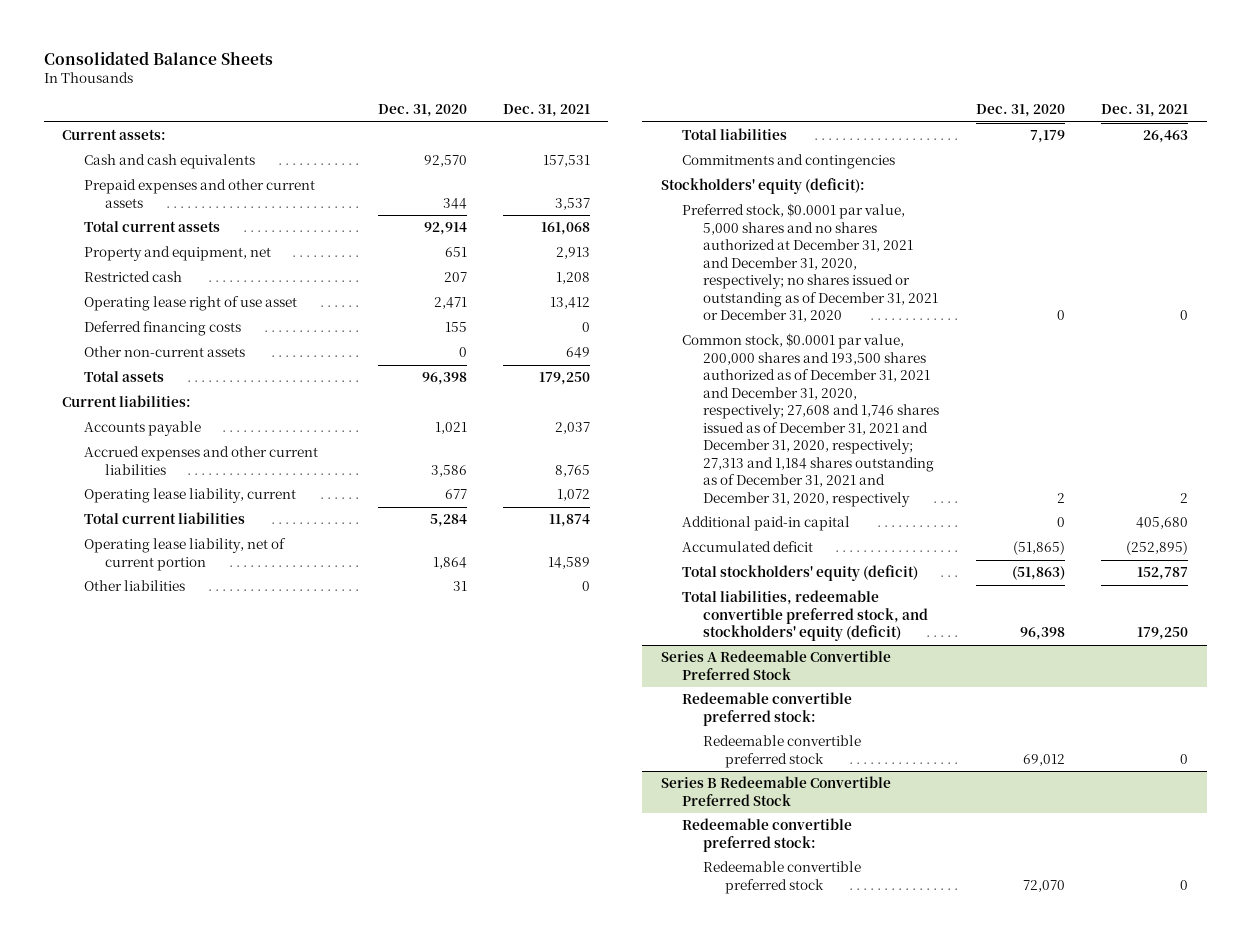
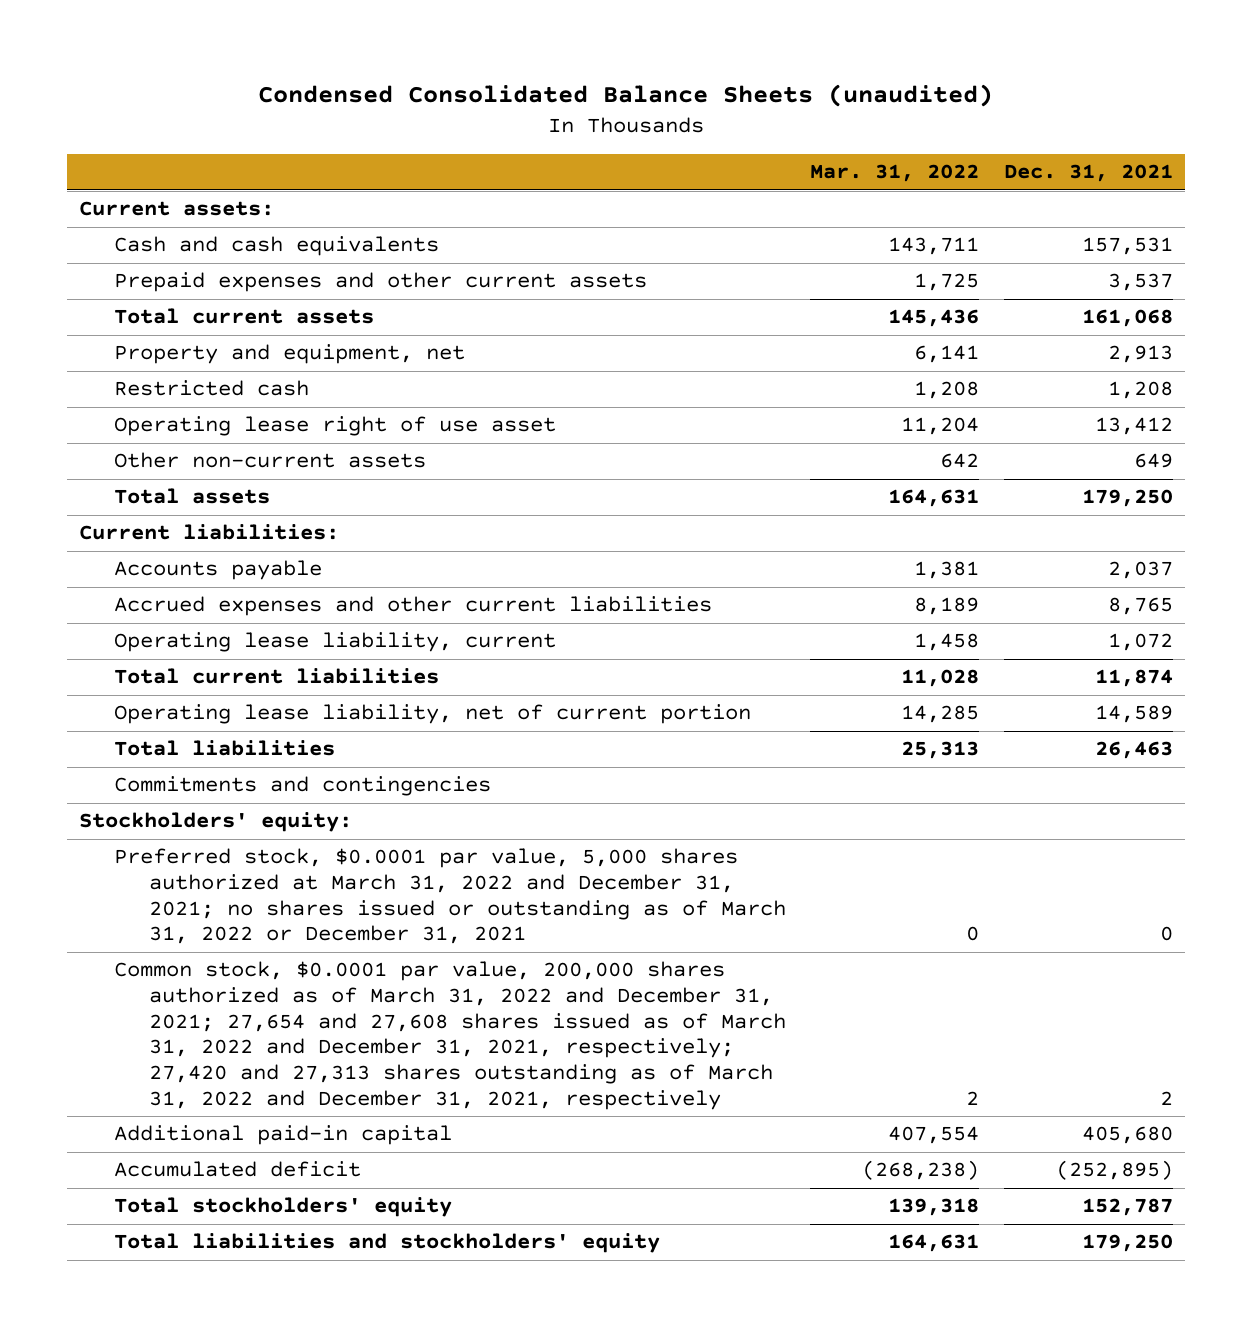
- Consolidated Balance Sheets
+ Condensed Consolidated Balance Sheets (unaudited)
- | Dec. 31, 2020 | Dec. 31, 2021
+ | Mar. 31, 2022 | Dec. 31, 2021
- Deferred financing costs | 155 | 0
- Other liabilities | 31 | 0
- Stockholders' equity (deficit):
- Preferred stock, $0.0001 par value, 5,000 shares and no shares authorized at December 31, 2021 and December 31, 2020, respectively; no shares issued or outstanding as of December 31, 2021 or December 31, 2020 | 0 | 0
- Common stock, $0.0001 par value, 200,000 shares and 193,500 shares authorized as of December 31, 2021 and December 31, 2020, respectively; 27,608 and 1,746 shares issued as of December 31, 2021 and December 31, 2020, respectively; 27,313 and 1,184 shares outstanding as of December 31, 2021 and December 31, 2020, respectively | 2 | 2
+ Stockholders' equity:
+ Preferred stock, $0.0001 par value, 5,000 shares authorized at March 31, 2022 and December 31, 2021; no shares issued or outstanding as of March 31, 2022 or December 31, 2021 | 0 | 0
+ Common stock, $0.0001 par value, 200,000 shares authorized as of March 31, 2022 and December 31, 2021; 27,654 and 27,608 shares issued as of March 31, 2022 and December 31, 2021, respectively; 27,420 and 27,313 shares outstanding as of March 31, 2022 and December 31, 2021, respectively | 2 | 2
- Total stockholders' equity (deficit) | (51,863) | 152,787
- Total liabilities, redeemable convertible preferred stock, and stockholders' equity (deficit) | 96,398 | 179,250
- Series A Redeemable Convertible Preferred Stock
- Redeemable convertible preferred stock:
- Redeemable convertible preferred stock | 69,012 | 0
- Series B Redeemable Convertible Preferred Stock
- Redeemable convertible preferred stock:
- Redeemable convertible preferred stock | 72,070 | 0
+ Total stockholders' equity | 139,318 | 152,787
+ Total liabilities and stockholders' equity | 164,631 | 179,250

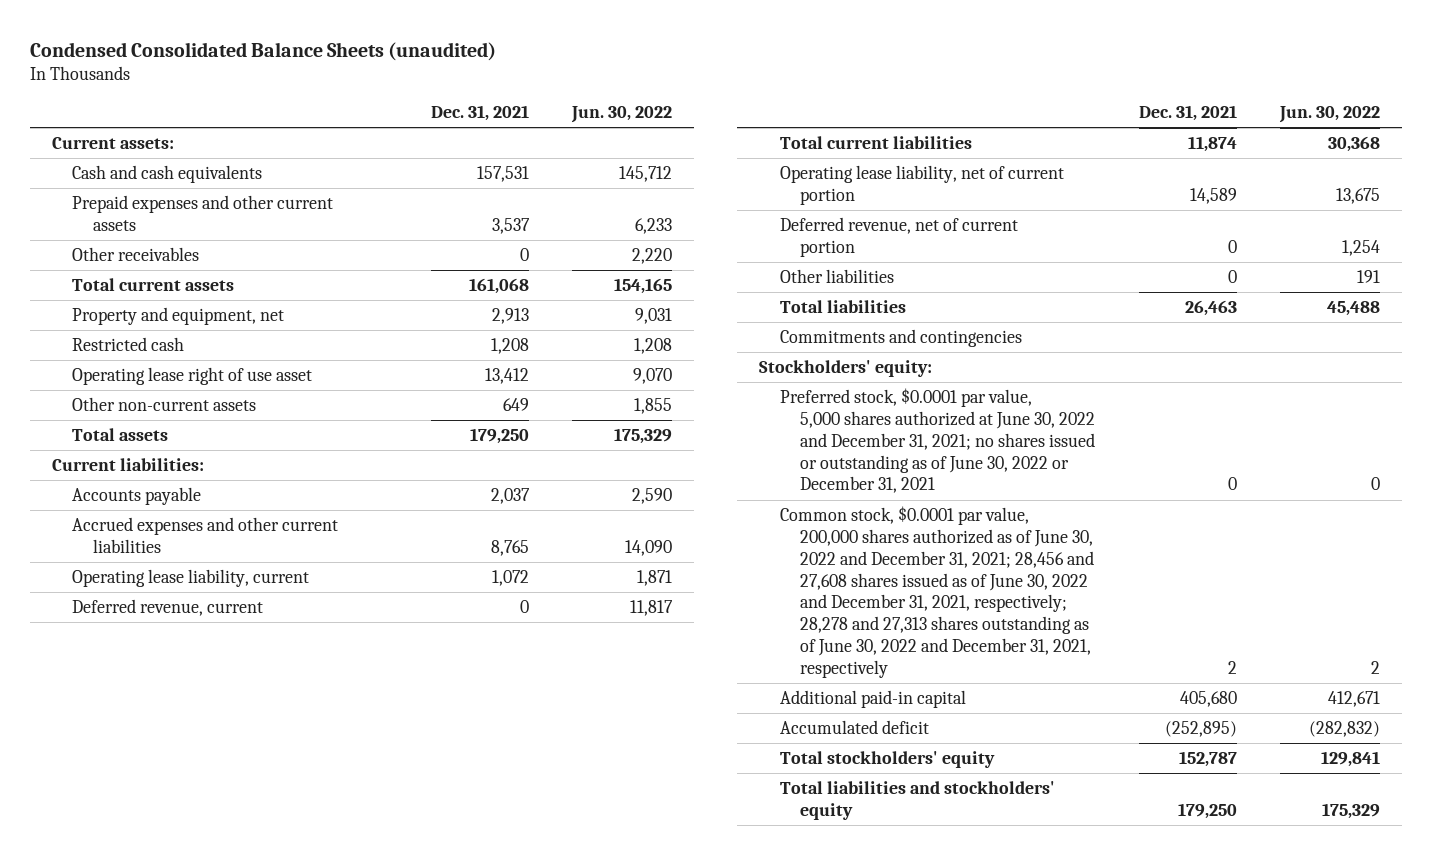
- | Mar. 31, 2022 | Dec. 31, 2021
+ | Dec. 31, 2021 | Jun. 30, 2022
+ Other receivables | 0 | 2,220
+ Deferred revenue, current | 0 | 11,817
+ Deferred revenue, net of current portion | 0 | 1,254
+ Other liabilities | 0 | 191
- Preferred stock, $0.0001 par value, 5,000 shares authorized at March 31, 2022 and December 31, 2021; no shares issued or outstanding as of March 31, 2022 or December 31, 2021 | 0 | 0
- Common stock, $0.0001 par value, 200,000 shares authorized as of March 31, 2022 and December 31, 2021; 27,654 and 27,608 shares issued as of March 31, 2022 and December 31, 2021, respectively; 27,420 and 27,313 shares outstanding as of March 31, 2022 and December 31, 2021, respectively | 2 | 2
+ Preferred stock, $0.0001 par value, 5,000 shares authorized at June 30, 2022 and December 31, 2021; no shares issued or outstanding as of June 30, 2022 or December 31, 2021 | 0 | 0
+ Common stock, $0.0001 par value, 200,000 shares authorized as of June 30, 2022 and December 31, 2021; 28,456 and 27,608 shares issued as of June 30, 2022 and December 31, 2021, respectively; 28,278 and 27,313 shares outstanding as of June 30, 2022 and December 31, 2021, respectively | 2 | 2

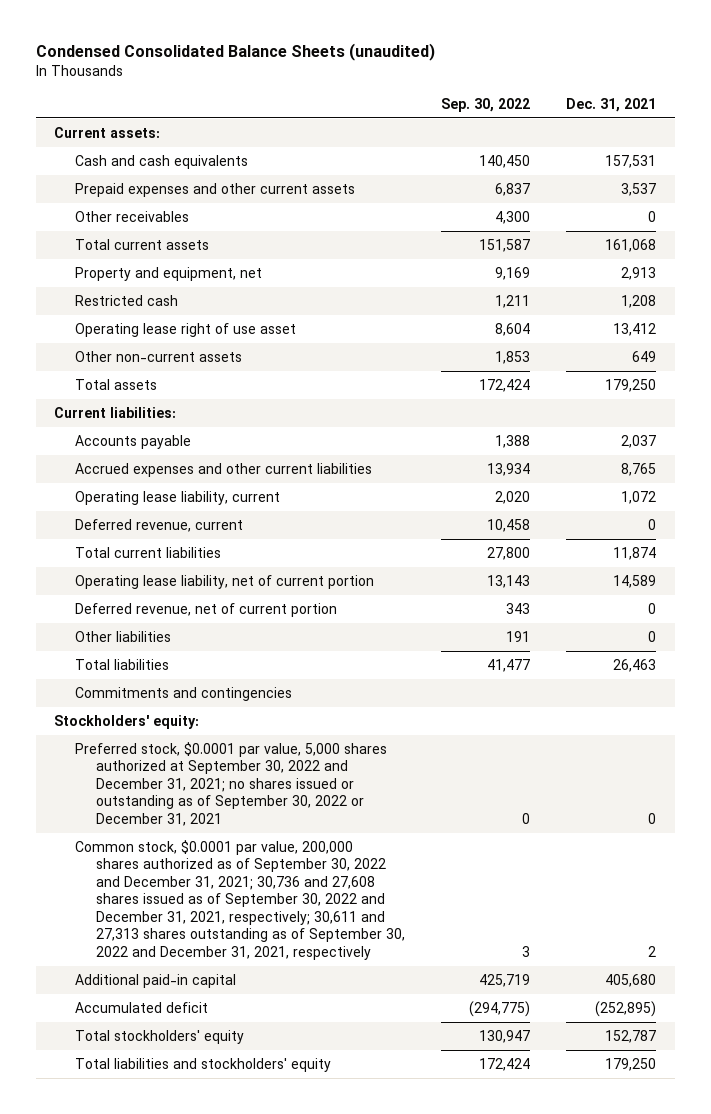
- | Dec. 31, 2021 | Jun. 30, 2022
+ | Sep. 30, 2022 | Dec. 31, 2021
- Preferred stock, $0.0001 par value, 5,000 shares authorized at June 30, 2022 and December 31, 2021; no shares issued or outstanding as of June 30, 2022 or December 31, 2021 | 0 | 0
- Common stock, $0.0001 par value, 200,000 shares authorized as of June 30, 2022 and December 31, 2021; 28,456 and 27,608 shares issued as of June 30, 2022 and December 31, 2021, respectively; 28,278 and 27,313 shares outstanding as of June 30, 2022 and December 31, 2021, respectively | 2 | 2
+ Preferred stock, $0.0001 par value, 5,000 shares authorized at September 30, 2022 and December 31, 2021; no shares issued or outstanding as of September 30, 2022 or December 31, 2021 | 0 | 0
+ Common stock, $0.0001 par value, 200,000 shares authorized as of September 30, 2022 and December 31, 2021; 30,736 and 27,608 shares issued as of September 30, 2022 and December 31, 2021, respectively; 30,611 and 27,313 shares outstanding as of September 30, 2022 and December 31, 2021, respectively | 3 | 2

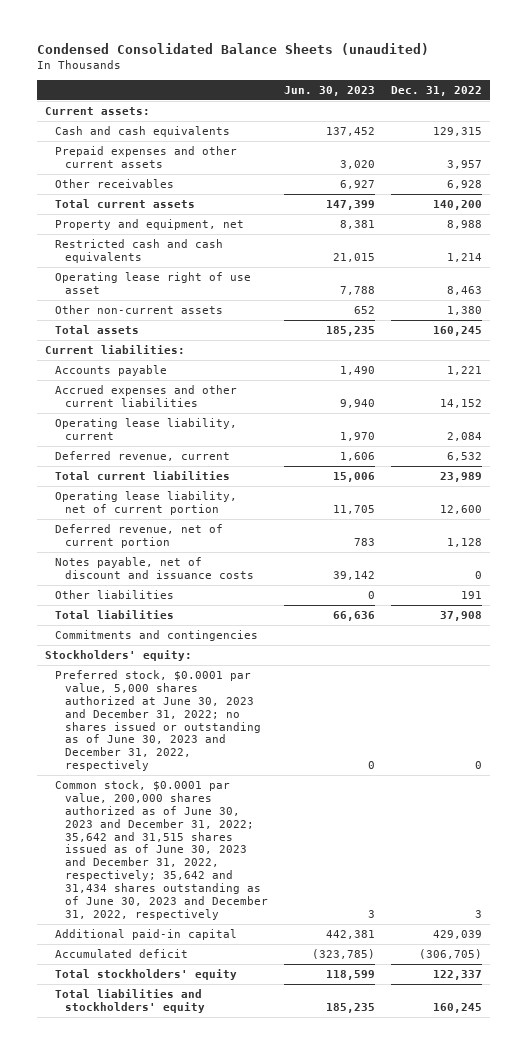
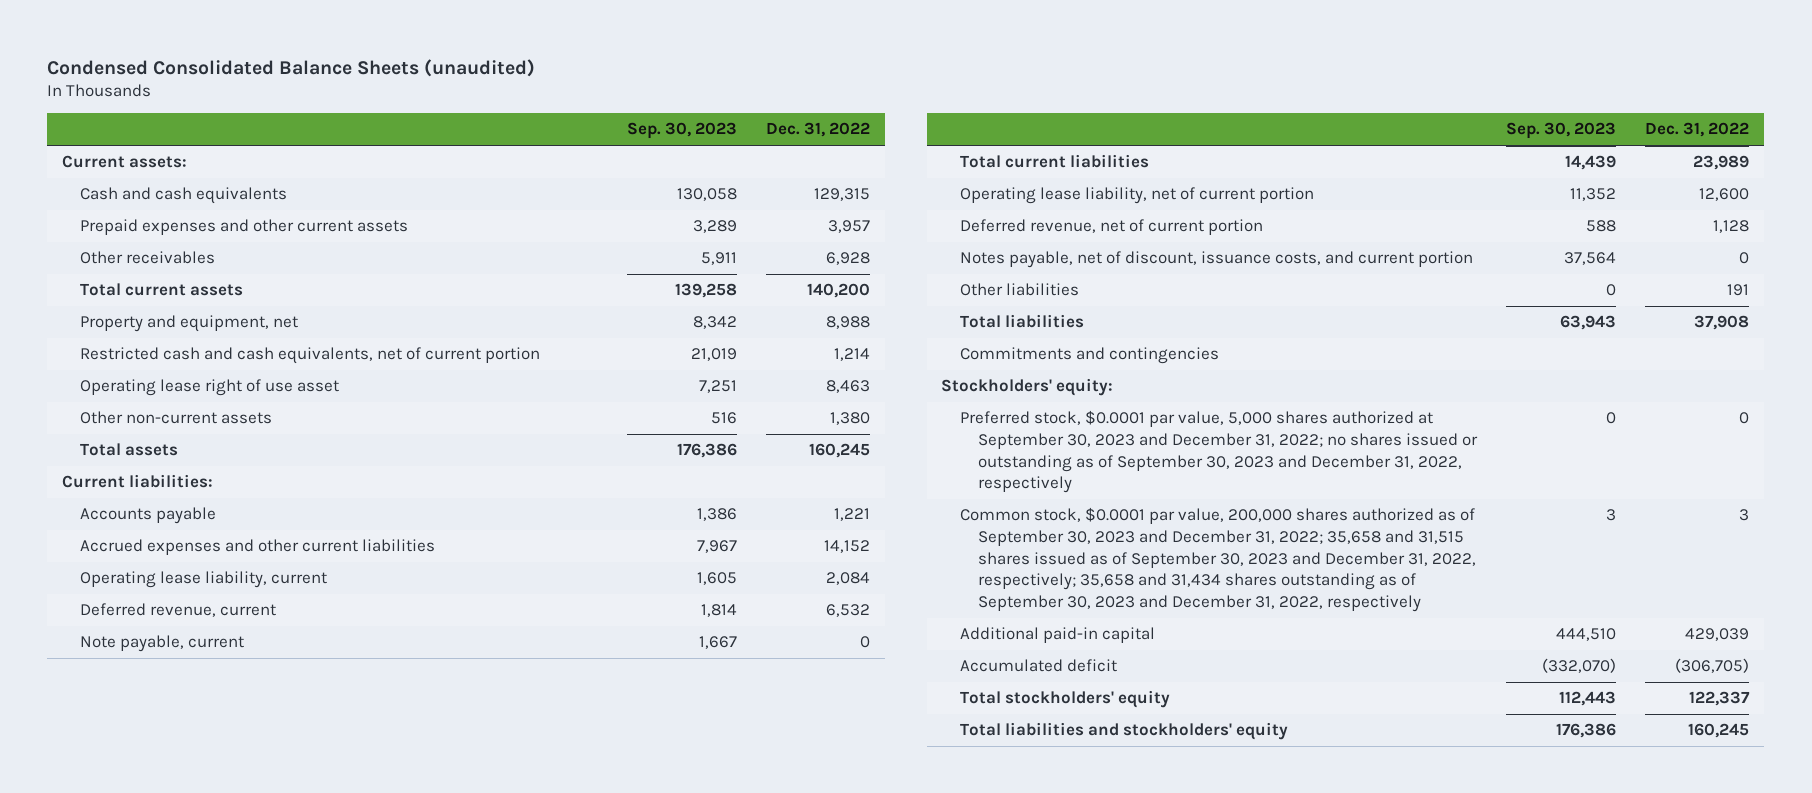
- | Jun. 30, 2023 | Dec. 31, 2022
+ | Sep. 30, 2023 | Dec. 31, 2022
- Restricted cash and cash equivalents | 21,015 | 1,214
+ Restricted cash and cash equivalents, net of current portion | 21,019 | 1,214
+ Note payable, current | 1,667 | 0
- Notes payable, net of discount and issuance costs | 39,142 | 0
+ Notes payable, net of discount, issuance costs, and current portion | 37,564 | 0
- Preferred stock, $0.0001 par value, 5,000 shares authorized at June 30, 2023 and December 31, 2022; no shares issued or outstanding as of June 30, 2023 and December 31, 2022, respectively | 0 | 0
- Common stock, $0.0001 par value, 200,000 shares authorized as of June 30, 2023 and December 31, 2022; 35,642 and 31,515 shares issued as of June 30, 2023 and December 31, 2022, respectively; 35,642 and 31,434 shares outstanding as of June 30, 2023 and December 31, 2022, respectively | 3 | 3
+ Preferred stock, $0.0001 par value, 5,000 shares authorized at September 30, 2023 and December 31, 2022; no shares issued or outstanding as of September 30, 2023 and December 31, 2022, respectively | 0 | 0
+ Common stock, $0.0001 par value, 200,000 shares authorized as of September 30, 2023 and December 31, 2022; 35,658 and 31,515 shares issued as of September 30, 2023 and December 31, 2022, respectively; 35,658 and 31,434 shares outstanding as of September 30, 2023 and December 31, 2022, respectively | 3 | 3

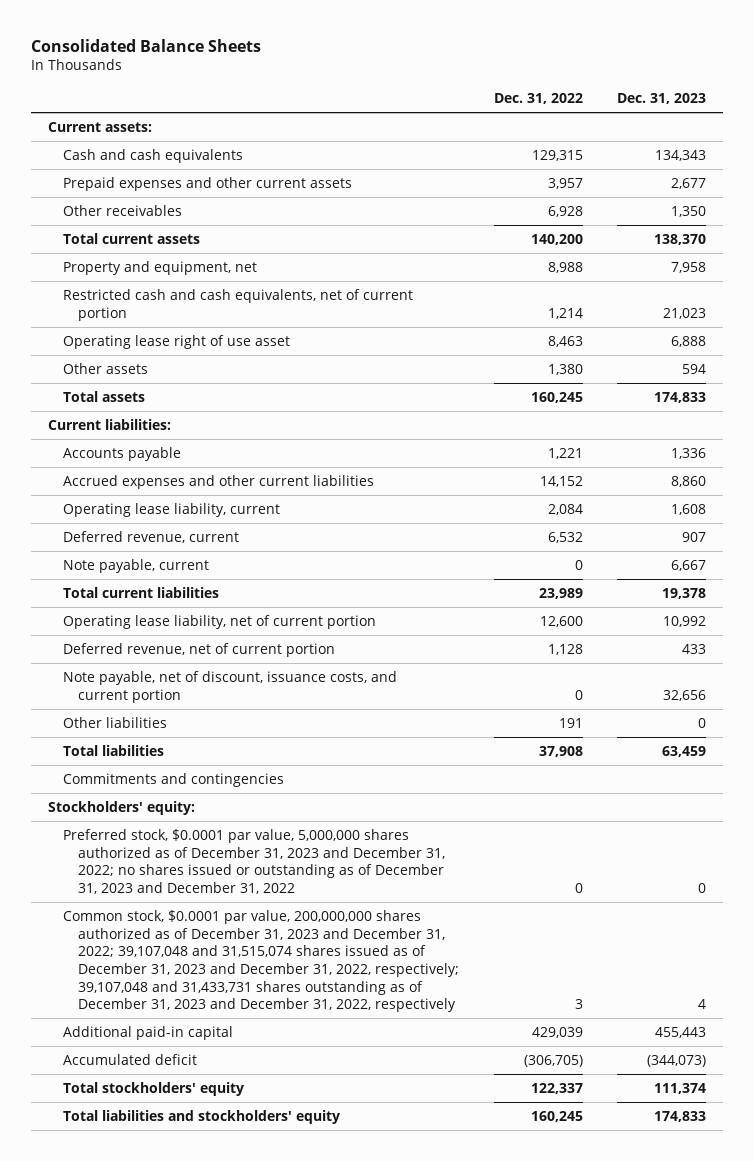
- Condensed Consolidated Balance Sheets (unaudited)
+ Consolidated Balance Sheets
- | Sep. 30, 2023 | Dec. 31, 2022
+ | Dec. 31, 2022 | Dec. 31, 2023
- Other non-current assets | 516 | 1,380
+ Other assets | 1,380 | 594
- Notes payable, net of discount, issuance costs, and current portion | 37,564 | 0
+ Note payable, net of discount, issuance costs, and current portion | 0 | 32,656
- Preferred stock, $0.0001 par value, 5,000 shares authorized at September 30, 2023 and December 31, 2022; no shares issued or outstanding as of September 30, 2023 and December 31, 2022, respectively | 0 | 0
- Common stock, $0.0001 par value, 200,000 shares authorized as of September 30, 2023 and December 31, 2022; 35,658 and 31,515 shares issued as of September 30, 2023 and December 31, 2022, respectively; 35,658 and 31,434 shares outstanding as of September 30, 2023 and December 31, 2022, respectively | 3 | 3
+ Preferred stock, $0.0001 par value, 5,000,000 shares authorized as of December 31, 2023 and December 31, 2022; no shares issued or outstanding as of December 31, 2023 and December 31, 2022 | 0 | 0
+ Common stock, $0.0001 par value, 200,000,000 shares authorized as of December 31, 2023 and December 31, 2022; 39,107,048 and 31,515,074 shares issued as of December 31, 2023 and December 31, 2022, respectively; 39,107,048 and 31,433,731 shares outstanding as of December 31, 2023 and December 31, 2022, respectively | 3 | 4

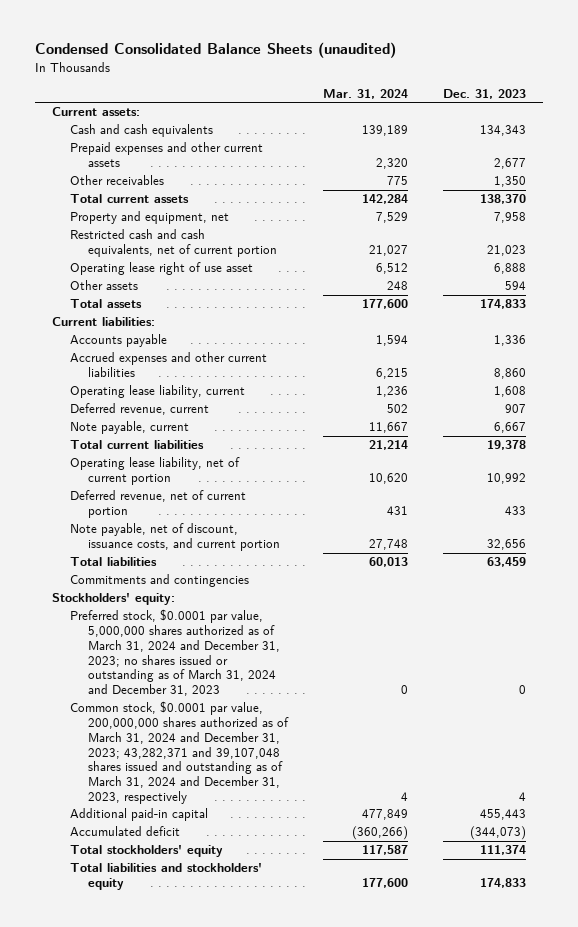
- Consolidated Balance Sheets
+ Condensed Consolidated Balance Sheets (unaudited)
- | Dec. 31, 2022 | Dec. 31, 2023
+ | Mar. 31, 2024 | Dec. 31, 2023
- Other liabilities | 191 | 0
- Preferred stock, $0.0001 par value, 5,000,000 shares authorized as of December 31, 2023 and December 31, 2022; no shares issued or outstanding as of December 31, 2023 and December 31, 2022 | 0 | 0
- Common stock, $0.0001 par value, 200,000,000 shares authorized as of December 31, 2023 and December 31, 2022; 39,107,048 and 31,515,074 shares issued as of December 31, 2023 and December 31, 2022, respectively; 39,107,048 and 31,433,731 shares outstanding as of December 31, 2023 and December 31, 2022, respectively | 3 | 4
+ Preferred stock, $0.0001 par value, 5,000,000 shares authorized as of March 31, 2024 and December 31, 2023; no shares issued or outstanding as of March 31, 2024 and December 31, 2023 | 0 | 0
+ Common stock, $0.0001 par value, 200,000,000 shares authorized as of March 31, 2024 and December 31, 2023; 43,282,371 and 39,107,048 shares issued and outstanding as of March 31, 2024 and December 31, 2023, respectively | 4 | 4

